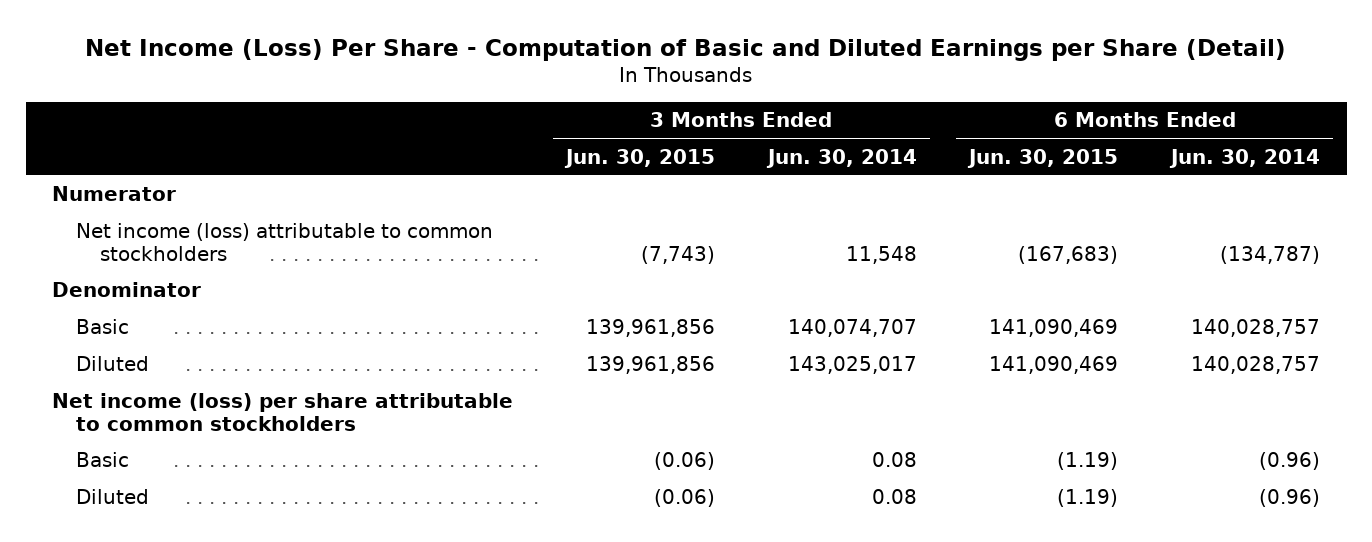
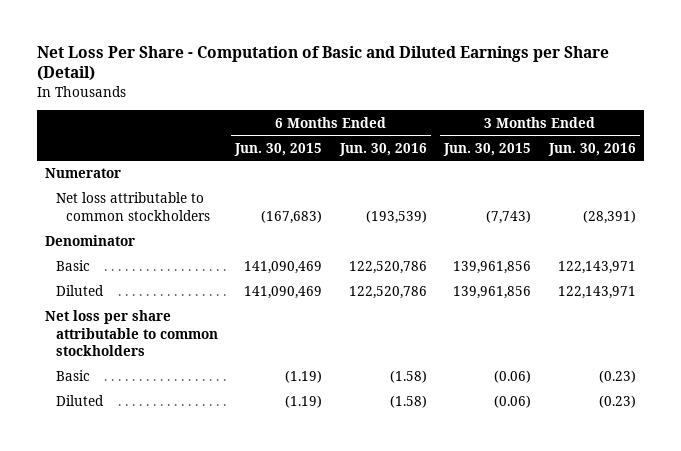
- Net Income (Loss) Per Share - Computation of Basic and Diluted Earnings per Share (Detail)
+ Net Loss Per Share - Computation of Basic and Diluted Earnings per Share (Detail)
- | 3 Months Ended Jun. 30, 2015 | 3 Months Ended Jun. 30, 2014 | 6 Months Ended Jun. 30, 2015 | 6 Months Ended Jun. 30, 2014
+ | 6 Months Ended Jun. 30, 2015 | 6 Months Ended Jun. 30, 2016 | 3 Months Ended Jun. 30, 2015 | 3 Months Ended Jun. 30, 2016
- Net income (loss) attributable to common stockholders | (7,743) | 11,548 | (167,683) | (134,787)
+ Net loss attributable to common stockholders | (167,683) | (193,539) | (7,743) | (28,391)
- Net income (loss) per share attributable to common stockholders
+ Net loss per share attributable to common stockholders

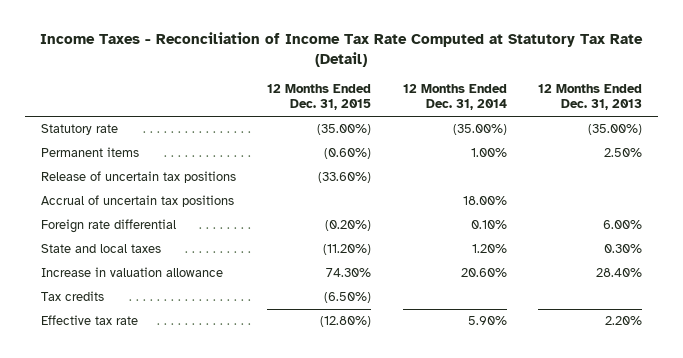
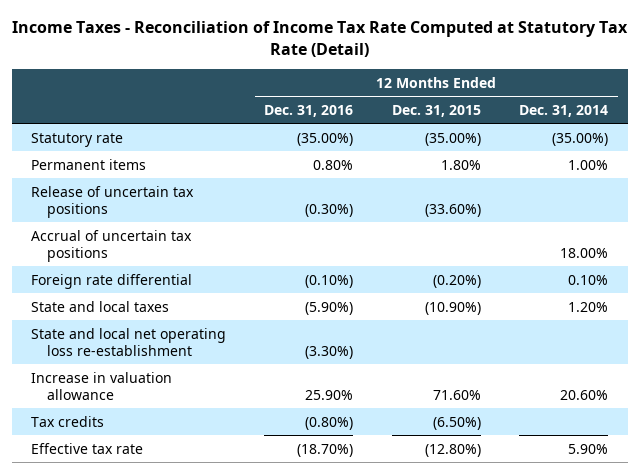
- | 12 Months Ended Dec. 31, 2015 | 12 Months Ended Dec. 31, 2014 | 12 Months Ended Dec. 31, 2013
+ | 12 Months Ended Dec. 31, 2016 | 12 Months Ended Dec. 31, 2015 | 12 Months Ended Dec. 31, 2014
- Permanent items | (0.60%) | 1.00% | 2.50%
+ Permanent items | 0.80% | 1.80% | 1.00%
- State and local taxes | (11.20%) | 1.20% | 0.30%
- Increase in valuation allowance | 74.30% | 20.60% | 28.40%
+ State and local taxes | (5.90%) | (10.90%) | 1.20%
+ State and local net operating loss re-establishment | (3.30%) | |
+ Increase in valuation allowance | 25.90% | 71.60% | 20.60%

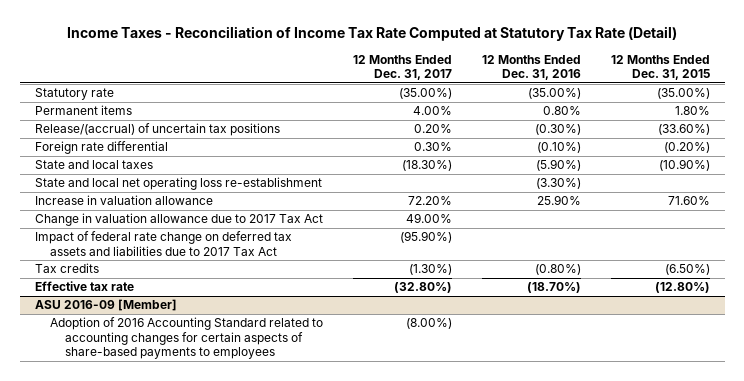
- | 12 Months Ended Dec. 31, 2016 | 12 Months Ended Dec. 31, 2015 | 12 Months Ended Dec. 31, 2014
+ | 12 Months Ended Dec. 31, 2017 | 12 Months Ended Dec. 31, 2016 | 12 Months Ended Dec. 31, 2015
- Release of uncertain tax positions | (0.30%) | (33.60%) |
- Accrual of uncertain tax positions | | | 18.00%
+ Release/(accrual) of uncertain tax positions | 0.20% | (0.30%) | (33.60%)
+ Change in valuation allowance due to 2017 Tax Act | 49.00% | |
+ Impact of federal rate change on deferred tax assets and liabilities due to 2017 Tax Act | (95.90%) | |
+ ASU 2016-09 [Member]
+ Adoption of 2016 Accounting Standard related to accounting changes for certain aspects of share-based payments to employees | (8.00%) | |

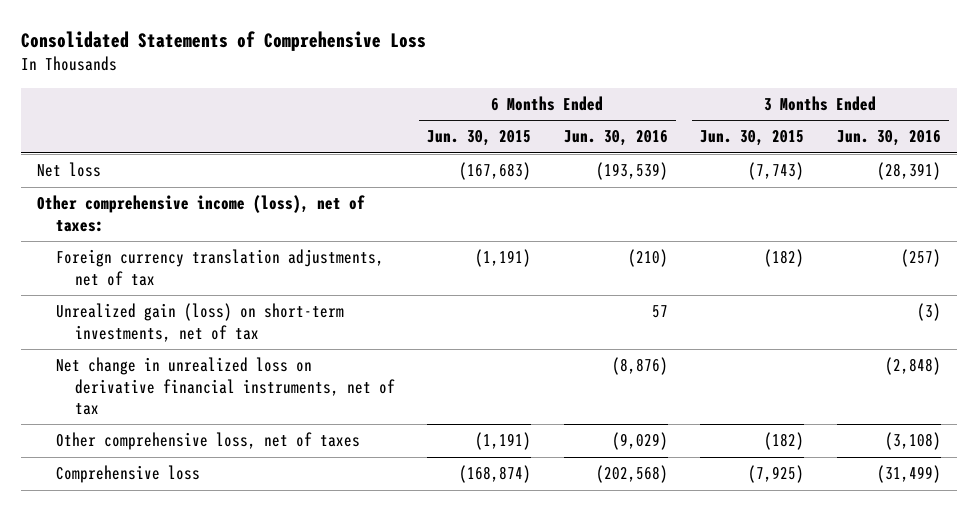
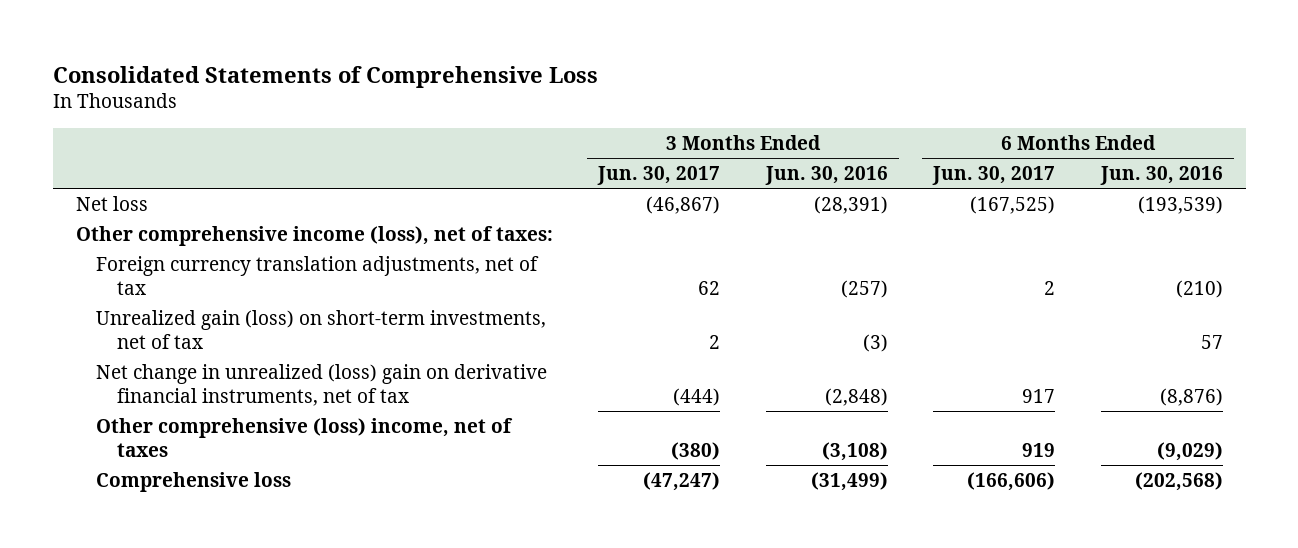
- | 6 Months Ended Jun. 30, 2015 | 6 Months Ended Jun. 30, 2016 | 3 Months Ended Jun. 30, 2015 | 3 Months Ended Jun. 30, 2016
+ | 3 Months Ended Jun. 30, 2017 | 3 Months Ended Jun. 30, 2016 | 6 Months Ended Jun. 30, 2017 | 6 Months Ended Jun. 30, 2016
- Net change in unrealized loss on derivative financial instruments, net of tax | | (8,876) | | (2,848)
- Other comprehensive loss, net of taxes | (1,191) | (9,029) | (182) | (3,108)
+ Net change in unrealized (loss) gain on derivative financial instruments, net of tax | (444) | (2,848) | 917 | (8,876)
+ Other comprehensive (loss) income, net of taxes | (380) | (3,108) | 919 | (9,029)

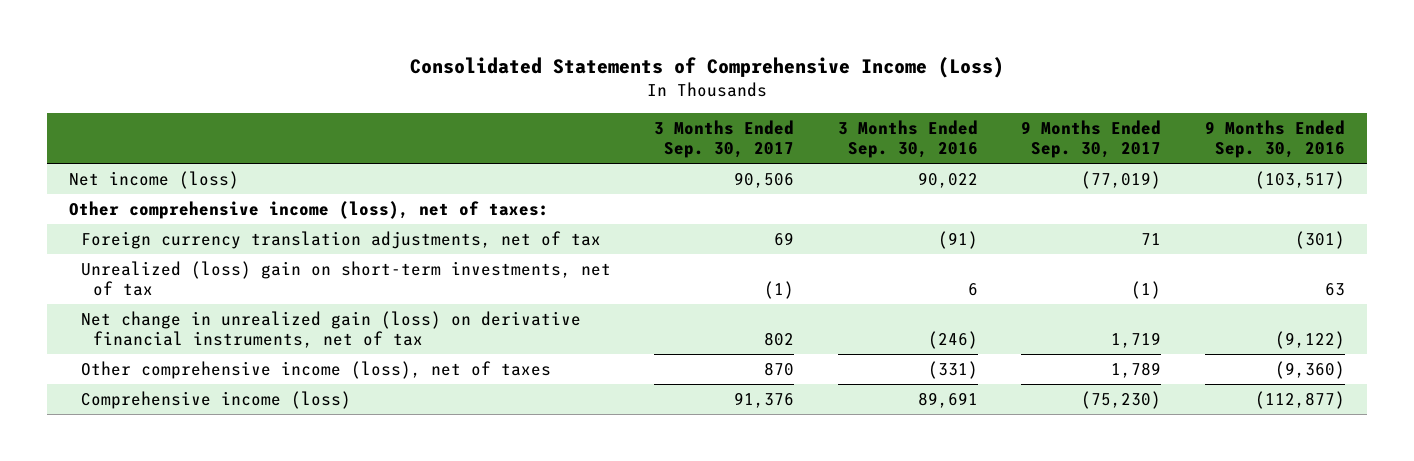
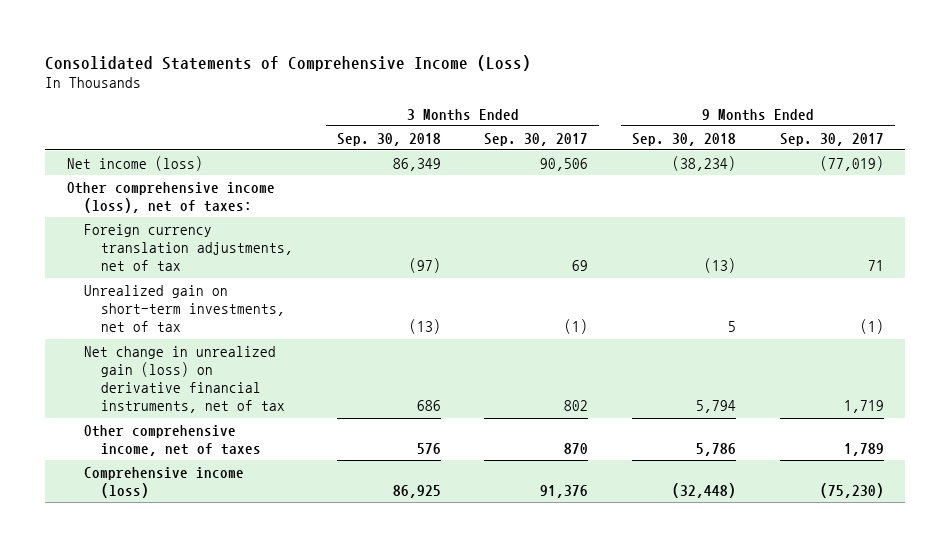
- | 3 Months Ended Sep. 30, 2017 | 3 Months Ended Sep. 30, 2016 | 9 Months Ended Sep. 30, 2017 | 9 Months Ended Sep. 30, 2016
+ | 3 Months Ended Sep. 30, 2018 | 3 Months Ended Sep. 30, 2017 | 9 Months Ended Sep. 30, 2018 | 9 Months Ended Sep. 30, 2017
- Unrealized (loss) gain on short-term investments, net of tax | (1) | 6 | (1) | 63
+ Unrealized gain on short-term investments, net of tax | (13) | (1) | 5 | (1)
- Other comprehensive income (loss), net of taxes | 870 | (331) | 1,789 | (9,360)
+ Other comprehensive income, net of taxes | 576 | 870 | 5,786 | 1,789

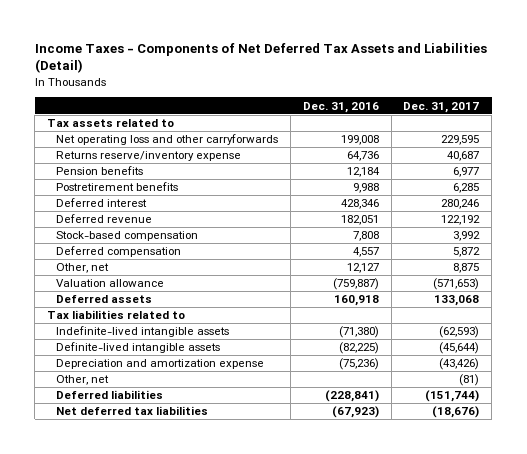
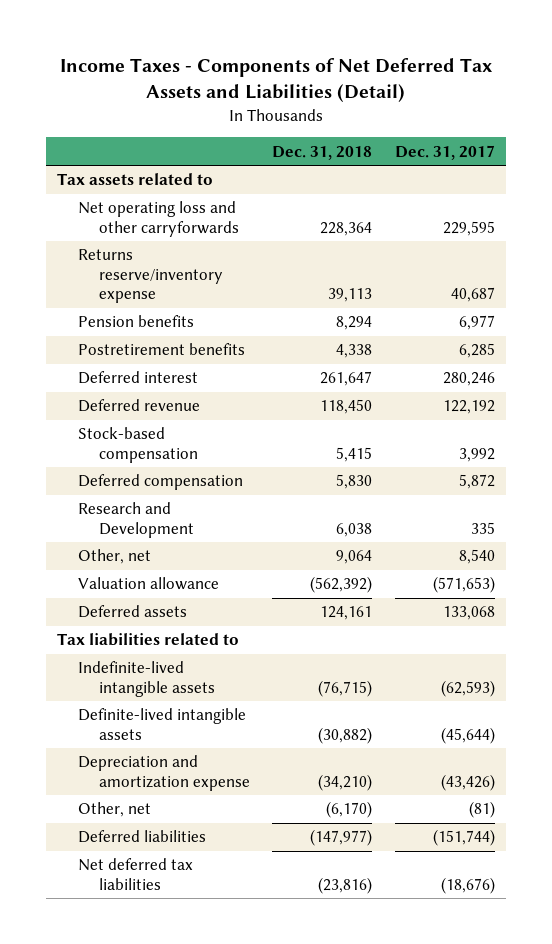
- | Dec. 31, 2016 | Dec. 31, 2017
+ | Dec. 31, 2018 | Dec. 31, 2017
- Other, net | 12,127 | 8,875
+ Research and Development | 6,038 | 335
+ Other, net | 9,064 | 8,540

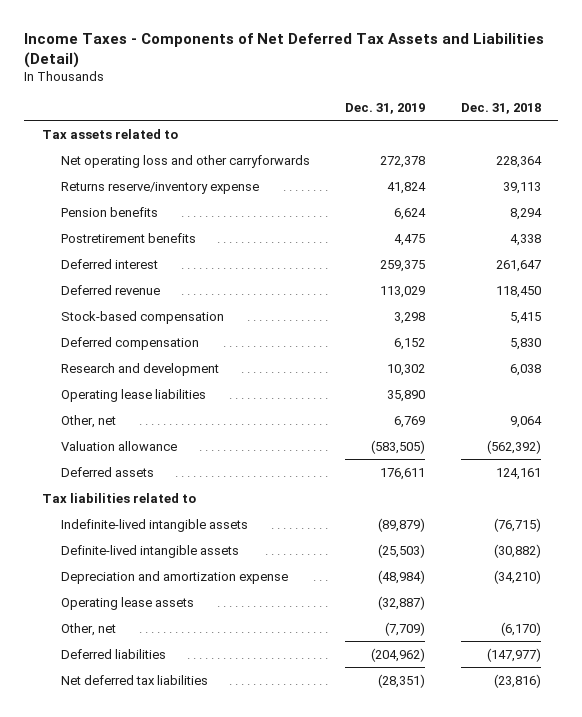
- | Dec. 31, 2018 | Dec. 31, 2017
+ | Dec. 31, 2019 | Dec. 31, 2018
- Research and Development | 6,038 | 335
+ Research and development | 10,302 | 6,038
+ Operating lease liabilities | 35,890 |
+ Operating lease assets | (32,887) |

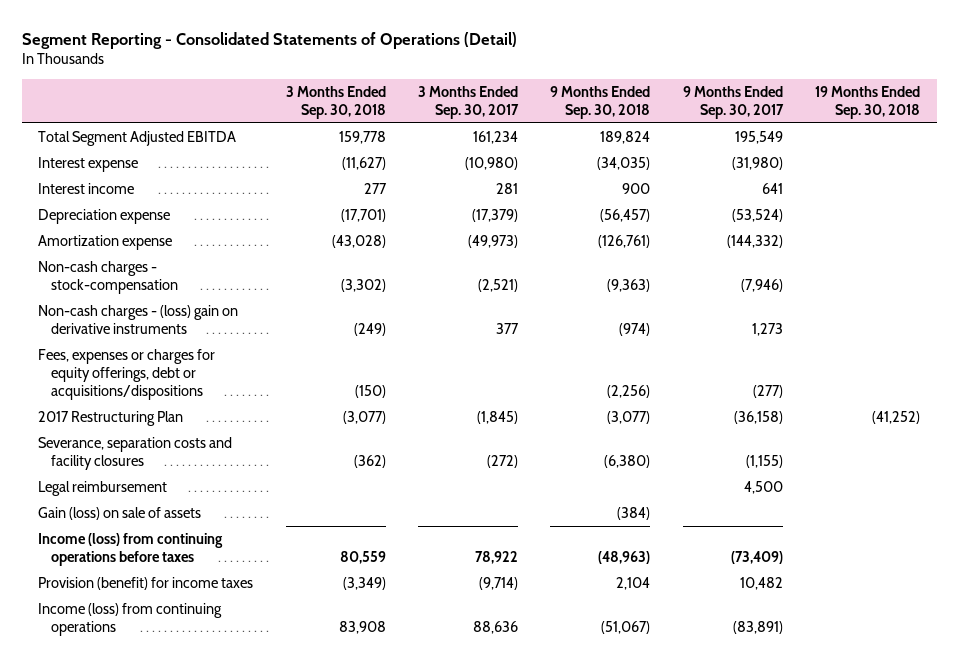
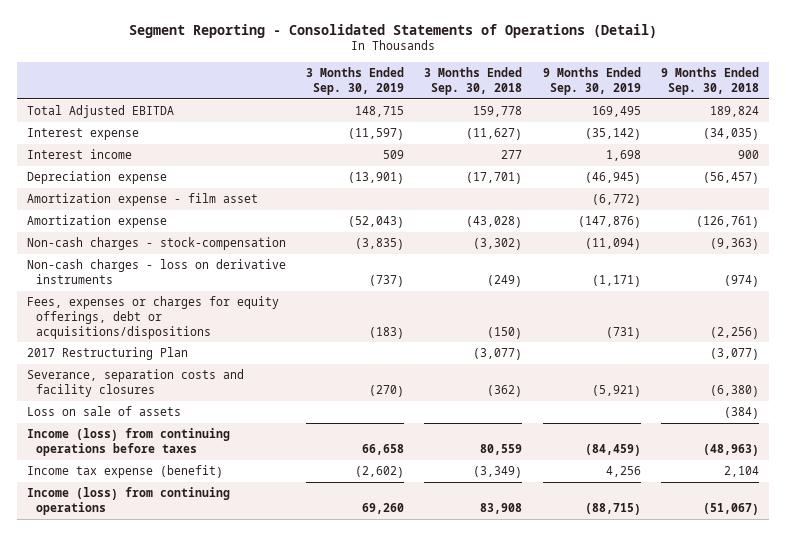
- | 3 Months Ended Sep. 30, 2018 | 3 Months Ended Sep. 30, 2017 | 9 Months Ended Sep. 30, 2018 | 9 Months Ended Sep. 30, 2017 | 19 Months Ended Sep. 30, 2018
+ | 3 Months Ended Sep. 30, 2019 | 3 Months Ended Sep. 30, 2018 | 9 Months Ended Sep. 30, 2019 | 9 Months Ended Sep. 30, 2018
- Total Segment Adjusted EBITDA | 159,778 | 161,234 | 189,824 | 195,549 |
+ Total Adjusted EBITDA | 148,715 | 159,778 | 169,495 | 189,824
+ Amortization expense - film asset | | | (6,772) |
- Non-cash charges - (loss) gain on derivative instruments | (249) | 377 | (974) | 1,273 |
+ Non-cash charges - loss on derivative instruments | (737) | (249) | (1,171) | (974)
- Legal reimbursement | | | | 4,500 |
- Gain (loss) on sale of assets | | | (384) | |
+ Loss on sale of assets | | | | (384)
- Provision (benefit) for income taxes | (3,349) | (9,714) | 2,104 | 10,482 |
+ Income tax expense (benefit) | (2,602) | (3,349) | 4,256 | 2,104

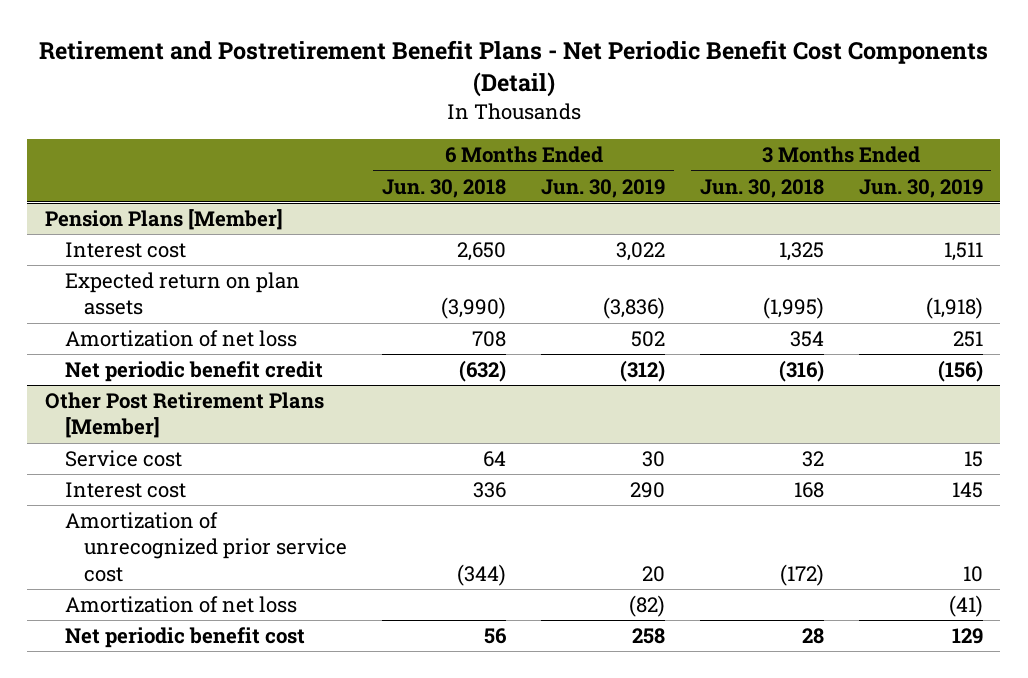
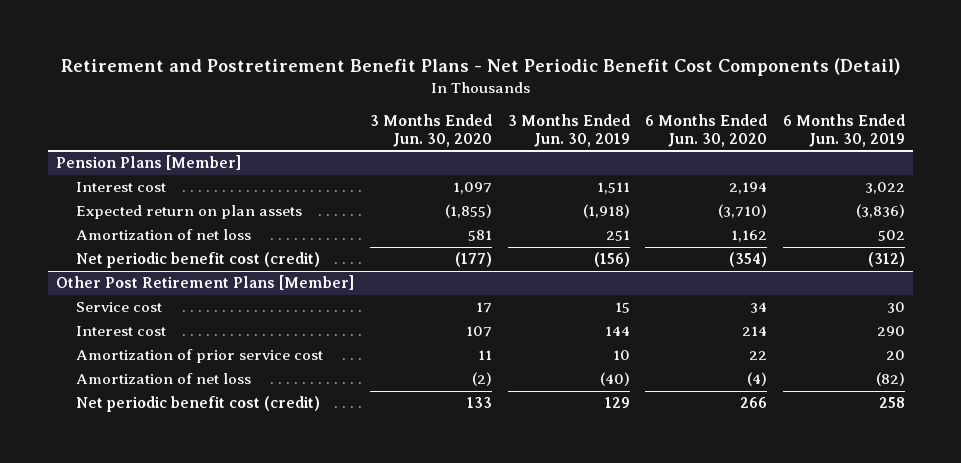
- | 6 Months Ended Jun. 30, 2018 | 6 Months Ended Jun. 30, 2019 | 3 Months Ended Jun. 30, 2018 | 3 Months Ended Jun. 30, 2019
+ | 3 Months Ended Jun. 30, 2020 | 3 Months Ended Jun. 30, 2019 | 6 Months Ended Jun. 30, 2020 | 6 Months Ended Jun. 30, 2019
@ Pension Plans [Member]
- Net periodic benefit credit | (632) | (312) | (316) | (156)
+ Net periodic benefit cost (credit) | (177) | (156) | (354) | (312)
@ Other Post Retirement Plans [Member]
- Interest cost | 336 | 290 | 168 | 145
- Amortization of unrecognized prior service cost | (344) | 20 | (172) | 10
- Amortization of net loss | | (82) | | (41)
- Net periodic benefit cost | 56 | 258 | 28 | 129
+ Interest cost | 107 | 144 | 214 | 290
+ Amortization of prior service cost | 11 | 10 | 22 | 20
+ Amortization of net loss | (2) | (40) | (4) | (82)
+ Net periodic benefit cost (credit) | 133 | 129 | 266 | 258

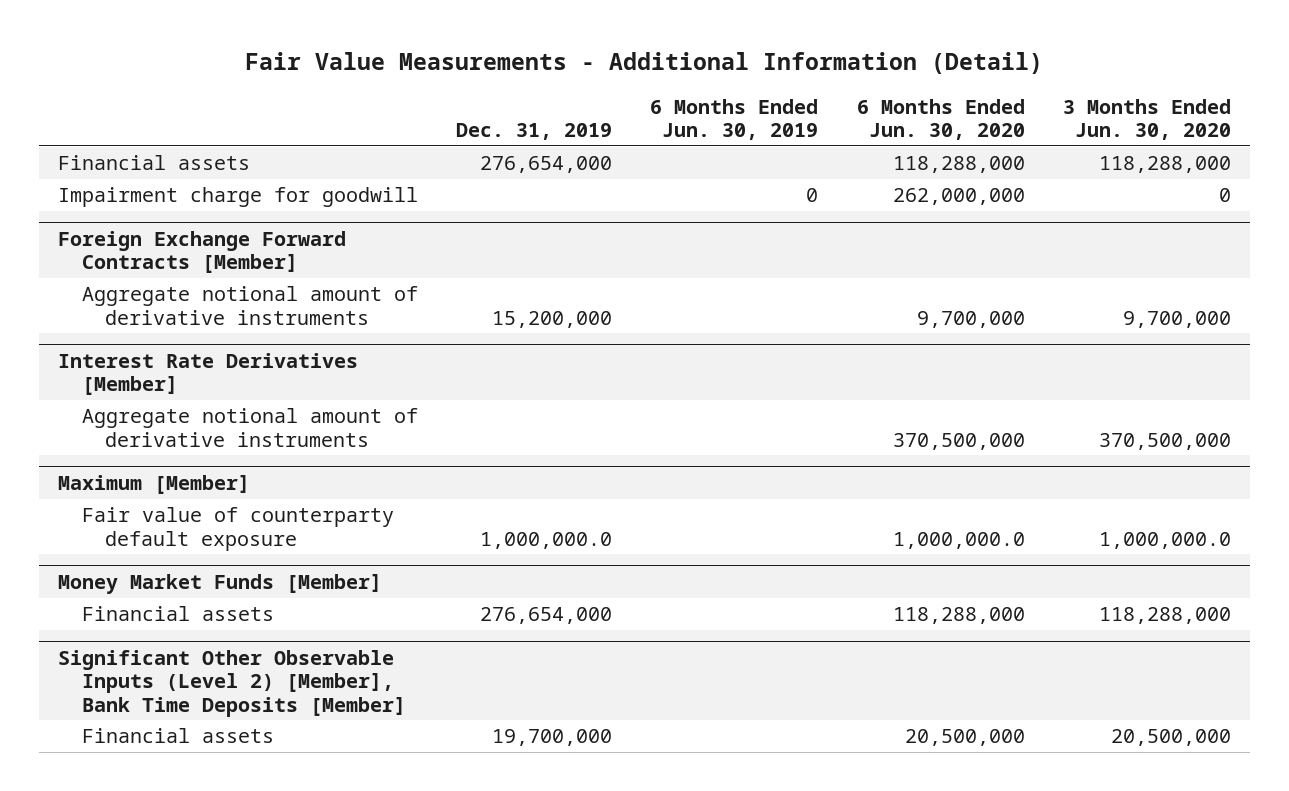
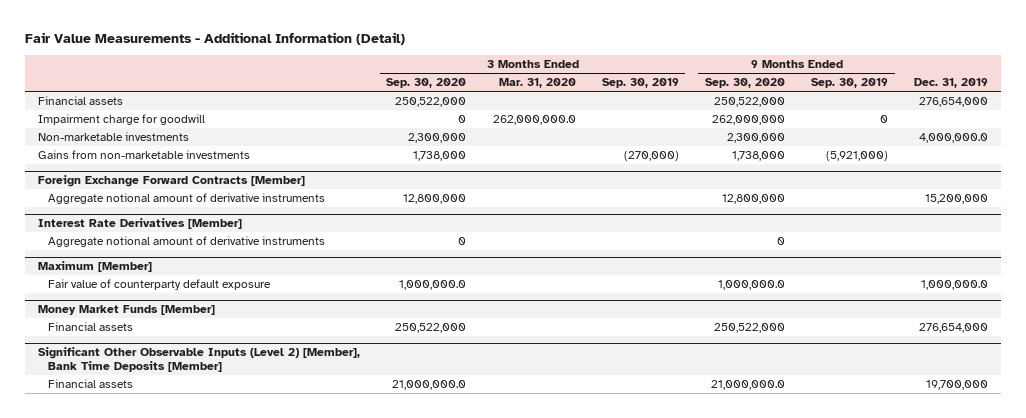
- | Dec. 31, 2019 | 6 Months Ended Jun. 30, 2019 | 6 Months Ended Jun. 30, 2020 | 3 Months Ended Jun. 30, 2020
+ | 3 Months Ended Sep. 30, 2020 | 3 Months Ended Mar. 31, 2020 | 3 Months Ended Sep. 30, 2019 | 9 Months Ended Sep. 30, 2020 | 9 Months Ended Sep. 30, 2019 | Dec. 31, 2019
+ Non-marketable investments | 2,300,000 | | | 2,300,000 | | 4,000,000.0
+ Gains from non-marketable investments | 1,738,000 | | (270,000) | 1,738,000 | (5,921,000) |

